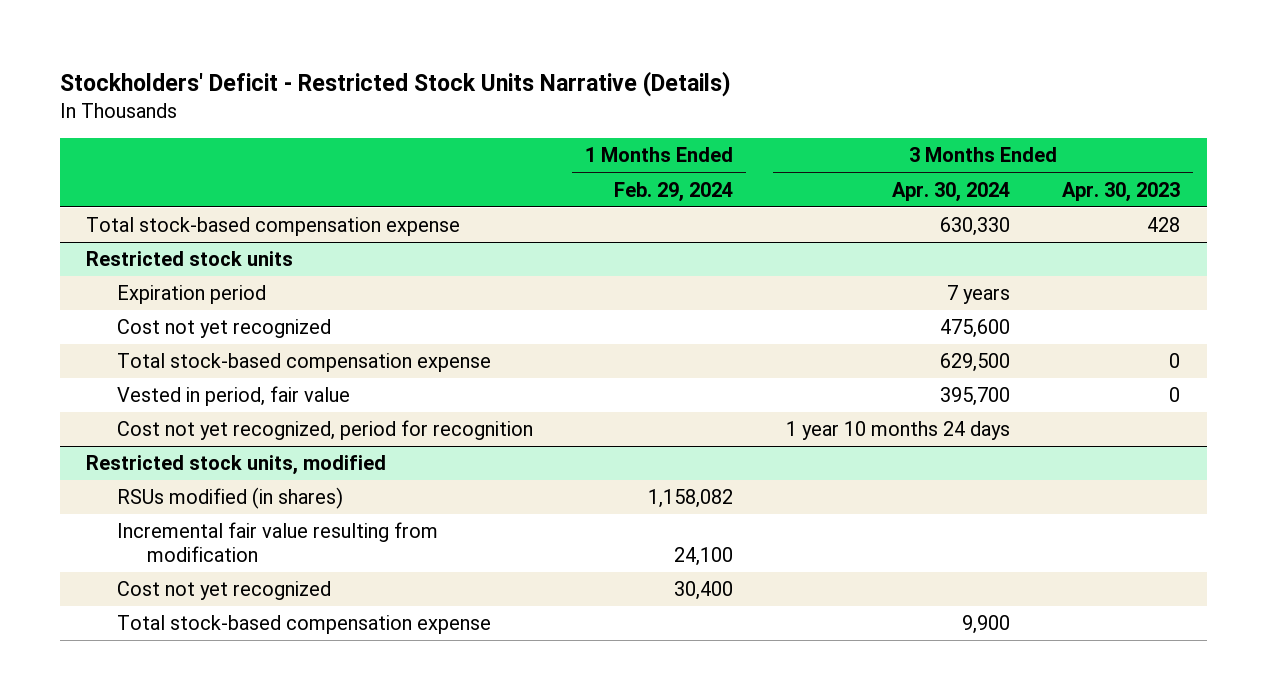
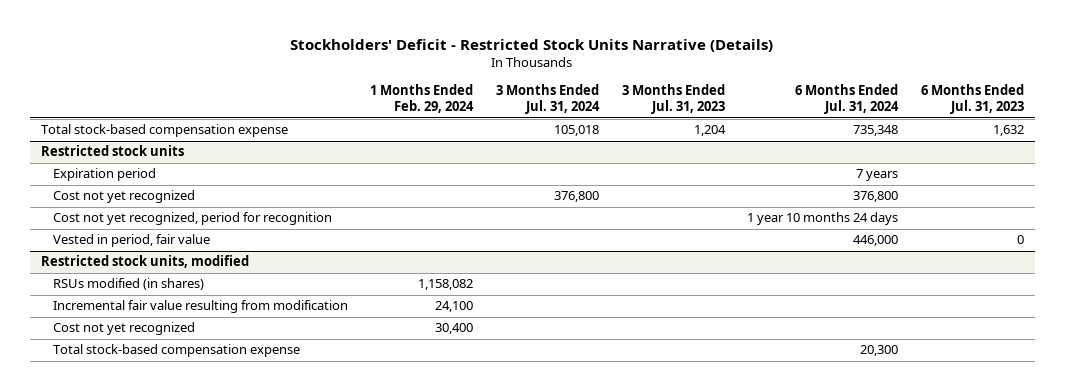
- | 1 Months Ended Feb. 29, 2024 | 3 Months Ended Apr. 30, 2024 | 3 Months Ended Apr. 30, 2023
+ | 1 Months Ended Feb. 29, 2024 | 3 Months Ended Jul. 31, 2024 | 3 Months Ended Jul. 31, 2023 | 6 Months Ended Jul. 31, 2024 | 6 Months Ended Jul. 31, 2023
@ Restricted stock units
- Total stock-based compensation expense | | 629,500 | 0
moved down: Vested in period, fair value | | | | 446,000 | 0

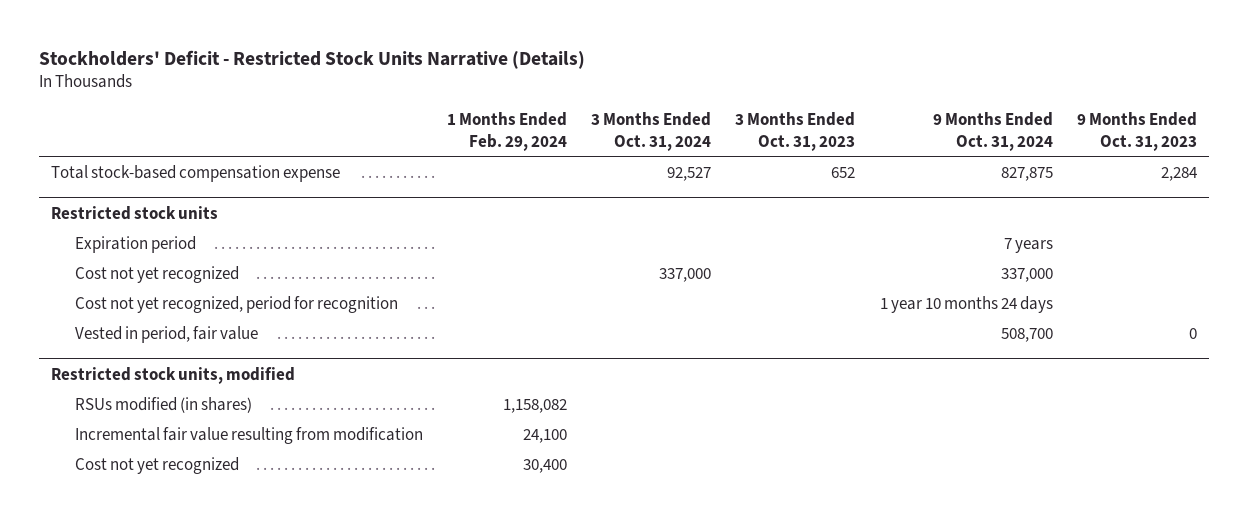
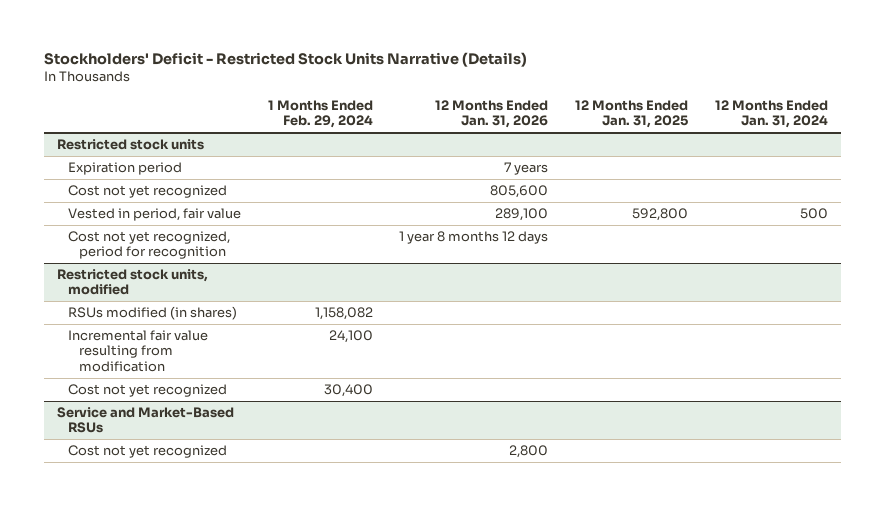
- | 1 Months Ended Feb. 29, 2024 | 3 Months Ended Oct. 31, 2024 | 3 Months Ended Oct. 31, 2023 | 9 Months Ended Oct. 31, 2024 | 9 Months Ended Oct. 31, 2023
+ | 1 Months Ended Feb. 29, 2024 | 12 Months Ended Jan. 31, 2026 | 12 Months Ended Jan. 31, 2025 | 12 Months Ended Jan. 31, 2024
- Total stock-based compensation expense | | 92,527 | 652 | 827,875 | 2,284
@ Restricted stock units
moved down: Cost not yet recognized, period for recognition | | 1 year 8 months 12 days | |
+ Service and Market-Based RSUs
+ Cost not yet recognized | | 2,800 | |

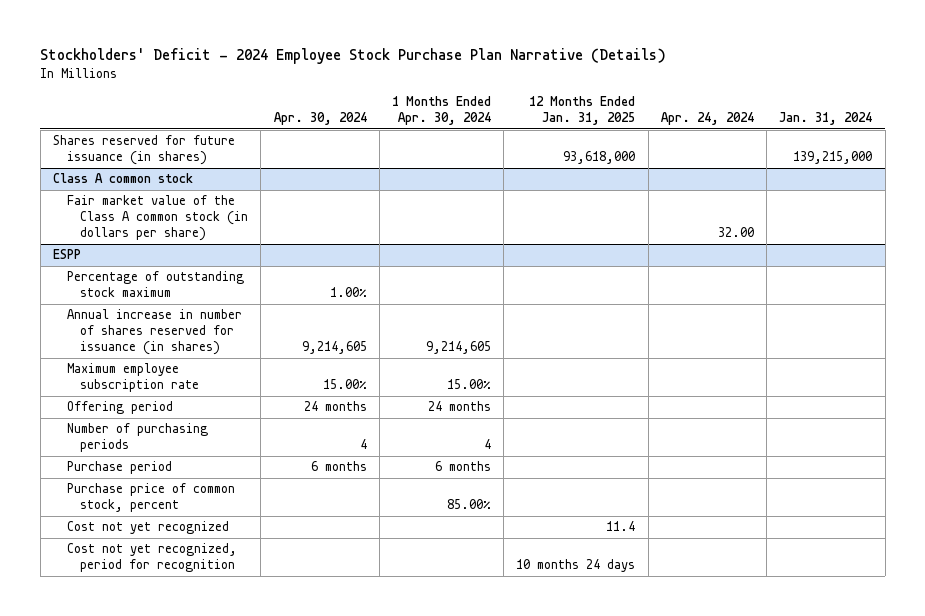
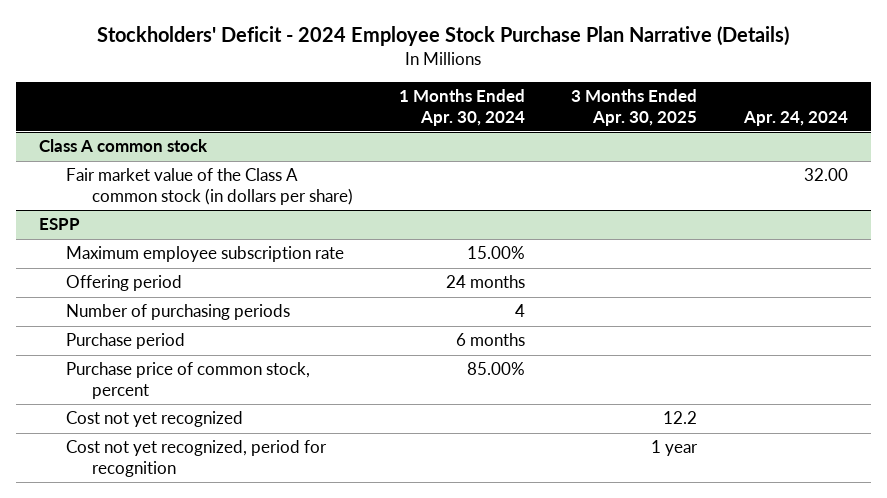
- | Apr. 30, 2024 | 1 Months Ended Apr. 30, 2024 | 12 Months Ended Jan. 31, 2025 | Apr. 24, 2024 | Jan. 31, 2024
+ | 1 Months Ended Apr. 30, 2024 | 3 Months Ended Apr. 30, 2025 | Apr. 24, 2024
- Shares reserved for future issuance (in shares) | | | 93,618,000 | | 139,215,000
@ ESPP
- Percentage of outstanding stock maximum | 1.00% | | | |
- Annual increase in number of shares reserved for issuance (in shares) | 9,214,605 | 9,214,605 | | |

